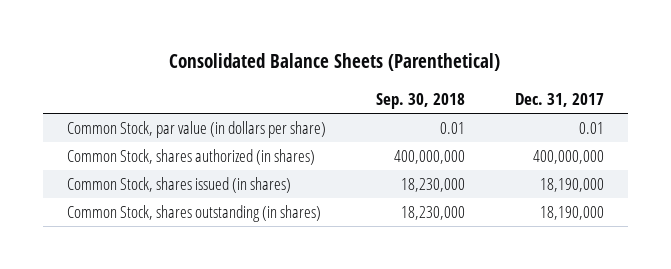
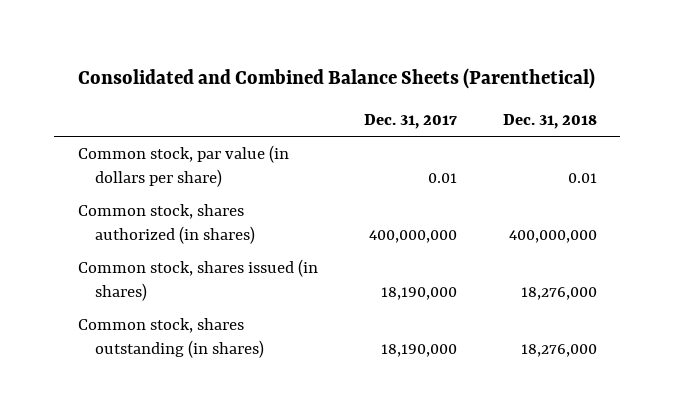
- Consolidated Balance Sheets (Parenthetical)
+ Consolidated and Combined Balance Sheets (Parenthetical)
- | Sep. 30, 2018 | Dec. 31, 2017
+ | Dec. 31, 2017 | Dec. 31, 2018
- Common Stock, par value (in dollars per share) | 0.01 | 0.01
- Common Stock, shares authorized (in shares) | 400,000,000 | 400,000,000
- Common Stock, shares issued (in shares) | 18,230,000 | 18,190,000
- Common Stock, shares outstanding (in shares) | 18,230,000 | 18,190,000
+ Common stock, par value (in dollars per share) | 0.01 | 0.01
+ Common stock, shares authorized (in shares) | 400,000,000 | 400,000,000
+ Common stock, shares issued (in shares) | 18,190,000 | 18,276,000
+ Common stock, shares outstanding (in shares) | 18,190,000 | 18,276,000

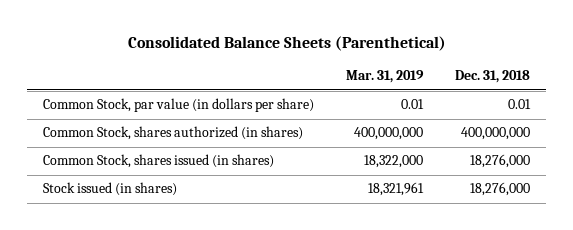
- Consolidated and Combined Balance Sheets (Parenthetical)
+ Consolidated Balance Sheets (Parenthetical)
- | Dec. 31, 2017 | Dec. 31, 2018
+ | Mar. 31, 2019 | Dec. 31, 2018
- Common stock, par value (in dollars per share) | 0.01 | 0.01
- Common stock, shares authorized (in shares) | 400,000,000 | 400,000,000
- Common stock, shares issued (in shares) | 18,190,000 | 18,276,000
- Common stock, shares outstanding (in shares) | 18,190,000 | 18,276,000
+ Common Stock, par value (in dollars per share) | 0.01 | 0.01
+ Common Stock, shares authorized (in shares) | 400,000,000 | 400,000,000
+ Common Stock, shares issued (in shares) | 18,322,000 | 18,276,000
+ Stock issued (in shares) | 18,321,961 | 18,276,000

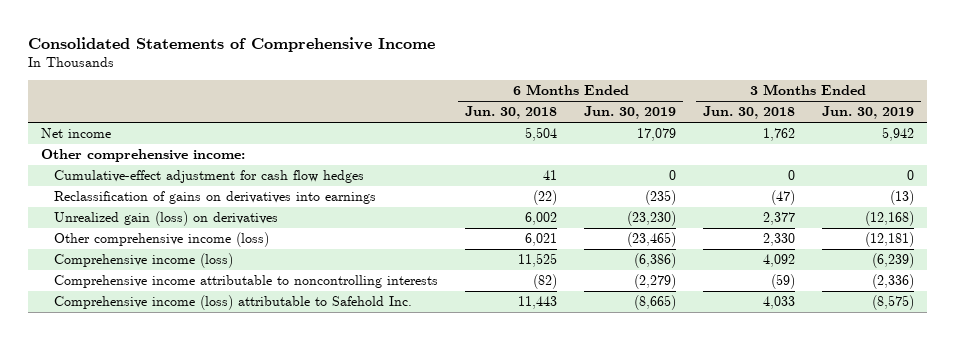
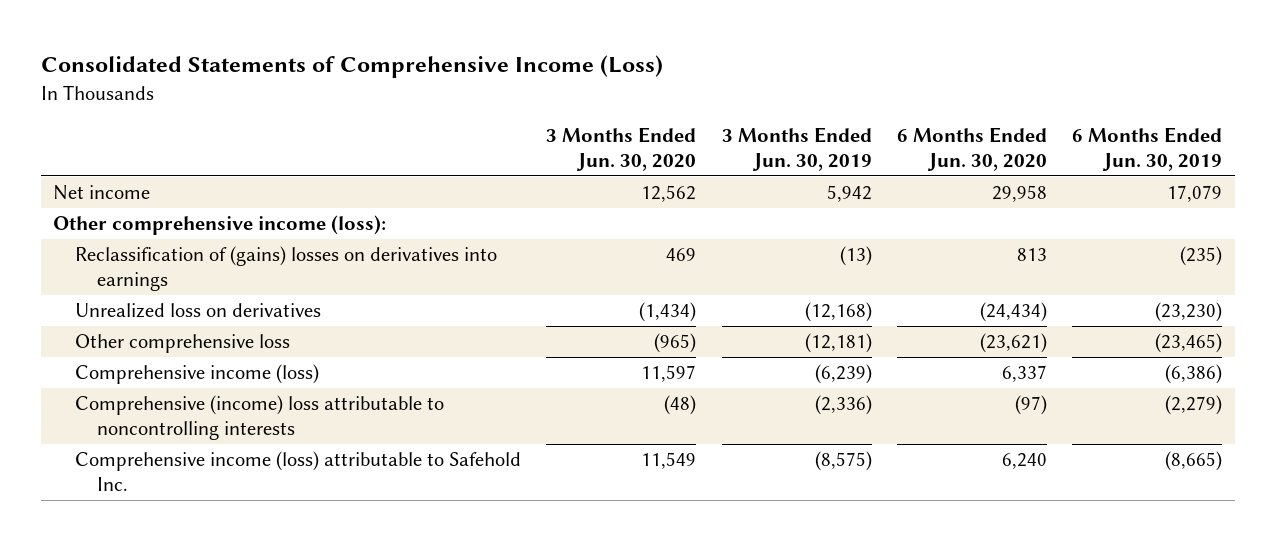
- Consolidated Statements of Comprehensive Income
+ Consolidated Statements of Comprehensive Income (Loss)
- | 6 Months Ended Jun. 30, 2018 | 6 Months Ended Jun. 30, 2019 | 3 Months Ended Jun. 30, 2018 | 3 Months Ended Jun. 30, 2019
+ | 3 Months Ended Jun. 30, 2020 | 3 Months Ended Jun. 30, 2019 | 6 Months Ended Jun. 30, 2020 | 6 Months Ended Jun. 30, 2019
- Other comprehensive income:
- Cumulative-effect adjustment for cash flow hedges | 41 | 0 | 0 | 0
- Reclassification of gains on derivatives into earnings | (22) | (235) | (47) | (13)
- Unrealized gain (loss) on derivatives | 6,002 | (23,230) | 2,377 | (12,168)
- Other comprehensive income (loss) | 6,021 | (23,465) | 2,330 | (12,181)
+ Other comprehensive income (loss):
+ Reclassification of (gains) losses on derivatives into earnings | 469 | (13) | 813 | (235)
+ Unrealized loss on derivatives | (1,434) | (12,168) | (24,434) | (23,230)
+ Other comprehensive loss | (965) | (12,181) | (23,621) | (23,465)
- Comprehensive income attributable to noncontrolling interests | (82) | (2,279) | (59) | (2,336)
+ Comprehensive (income) loss attributable to noncontrolling interests | (48) | (2,336) | (97) | (2,279)

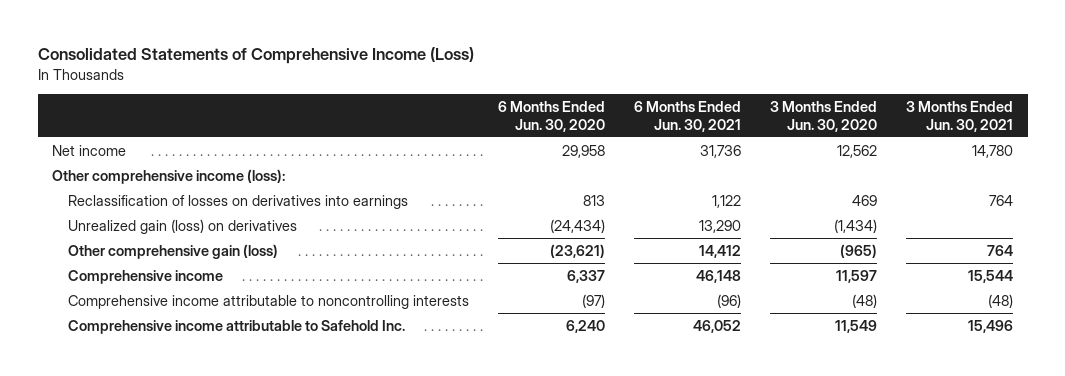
- | 3 Months Ended Jun. 30, 2020 | 3 Months Ended Jun. 30, 2019 | 6 Months Ended Jun. 30, 2020 | 6 Months Ended Jun. 30, 2019
+ | 6 Months Ended Jun. 30, 2020 | 6 Months Ended Jun. 30, 2021 | 3 Months Ended Jun. 30, 2020 | 3 Months Ended Jun. 30, 2021
- Reclassification of (gains) losses on derivatives into earnings | 469 | (13) | 813 | (235)
- Unrealized loss on derivatives | (1,434) | (12,168) | (24,434) | (23,230)
- Other comprehensive loss | (965) | (12,181) | (23,621) | (23,465)
- Comprehensive income (loss) | 11,597 | (6,239) | 6,337 | (6,386)
- Comprehensive (income) loss attributable to noncontrolling interests | (48) | (2,336) | (97) | (2,279)
- Comprehensive income (loss) attributable to Safehold Inc. | 11,549 | (8,575) | 6,240 | (8,665)
+ Reclassification of losses on derivatives into earnings | 813 | 1,122 | 469 | 764
+ Unrealized gain (loss) on derivatives | (24,434) | 13,290 | (1,434) |
+ Other comprehensive gain (loss) | (23,621) | 14,412 | (965) | 764
+ Comprehensive income | 6,337 | 46,148 | 11,597 | 15,544
+ Comprehensive income attributable to noncontrolling interests | (97) | (96) | (48) | (48)
+ Comprehensive income attributable to Safehold Inc. | 6,240 | 46,052 | 11,549 | 15,496

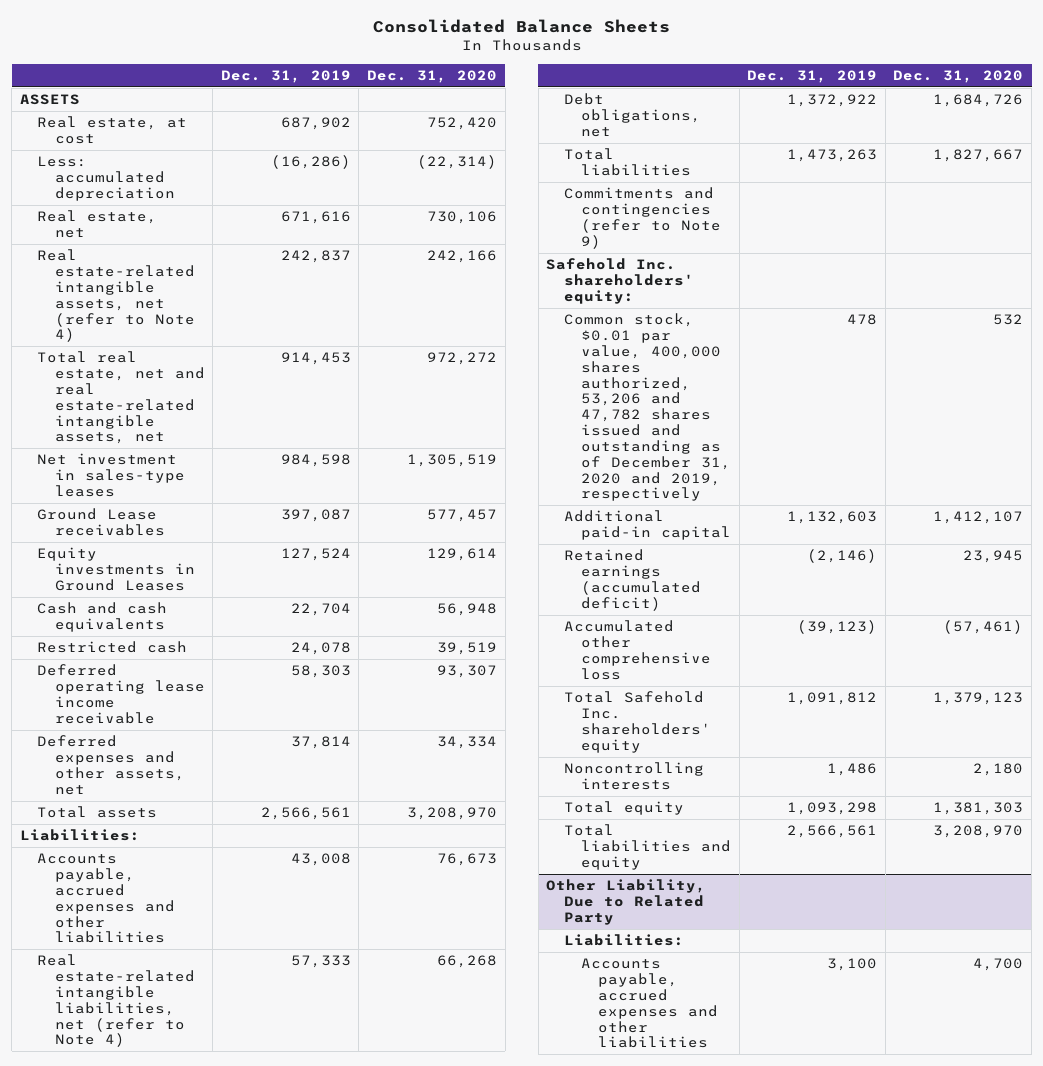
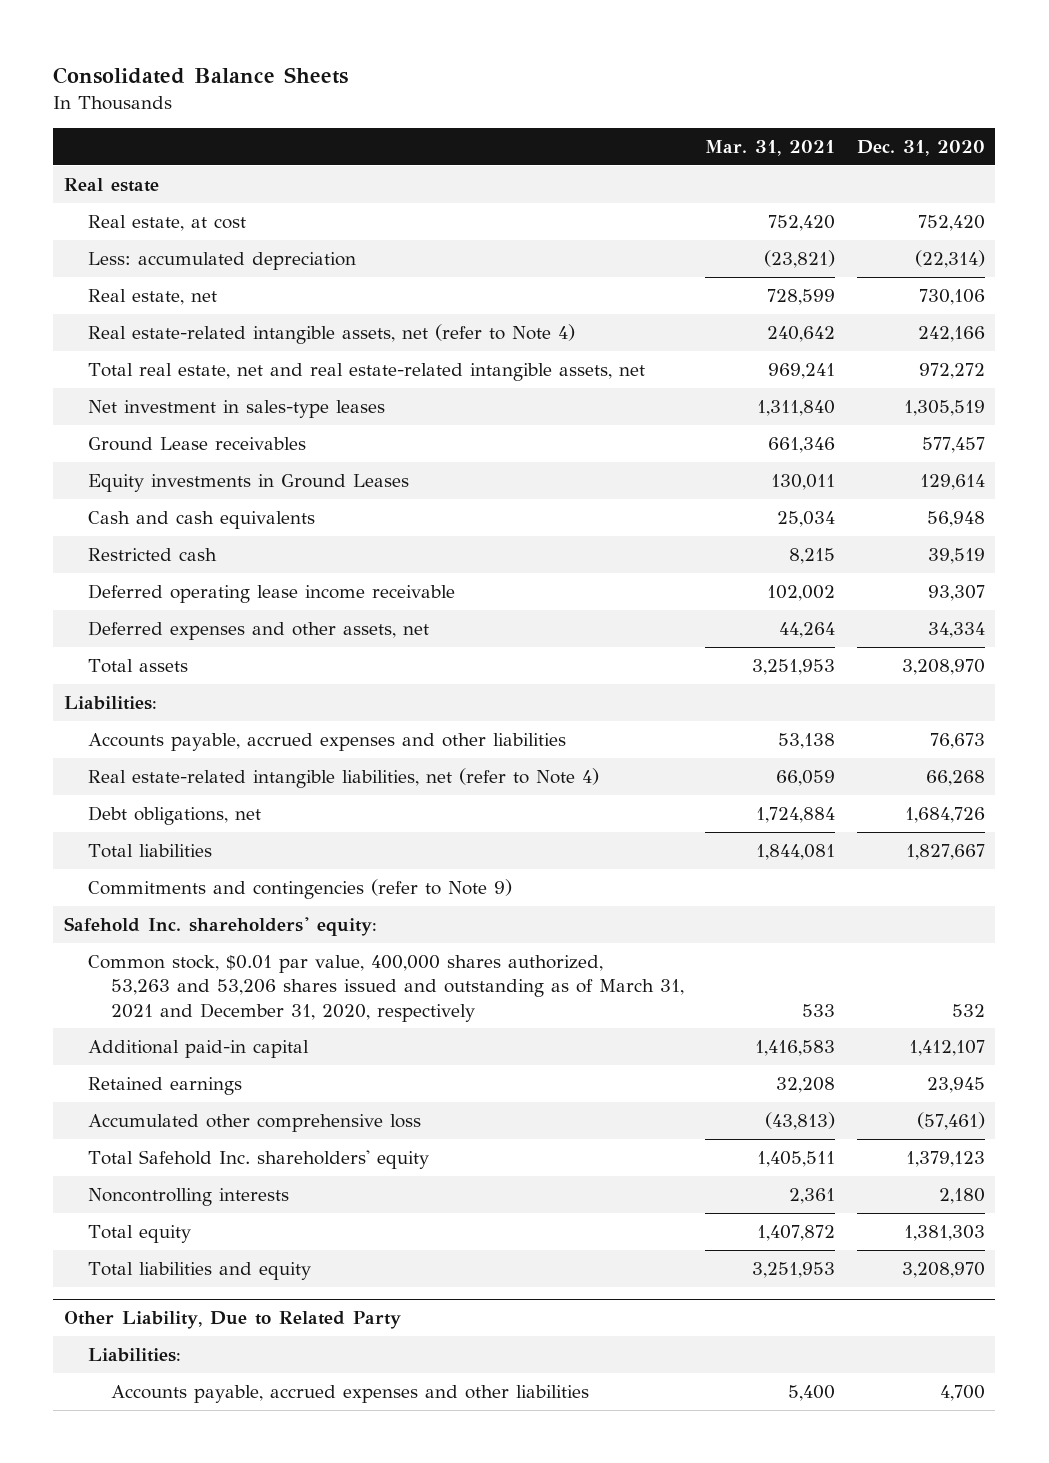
- | Dec. 31, 2019 | Dec. 31, 2020
+ | Mar. 31, 2021 | Dec. 31, 2020
- ASSETS
+ Real estate
- Common stock, $0.01 par value, 400,000 shares authorized, 53,206 and 47,782 shares issued and outstanding as of December 31, 2020 and 2019, respectively | 478 | 532
+ Common stock, $0.01 par value, 400,000 shares authorized, 53,263 and 53,206 shares issued and outstanding as of March 31, 2021 and December 31, 2020, respectively | 533 | 532
- Retained earnings (accumulated deficit) | (2,146) | 23,945
+ Retained earnings | 32,208 | 23,945

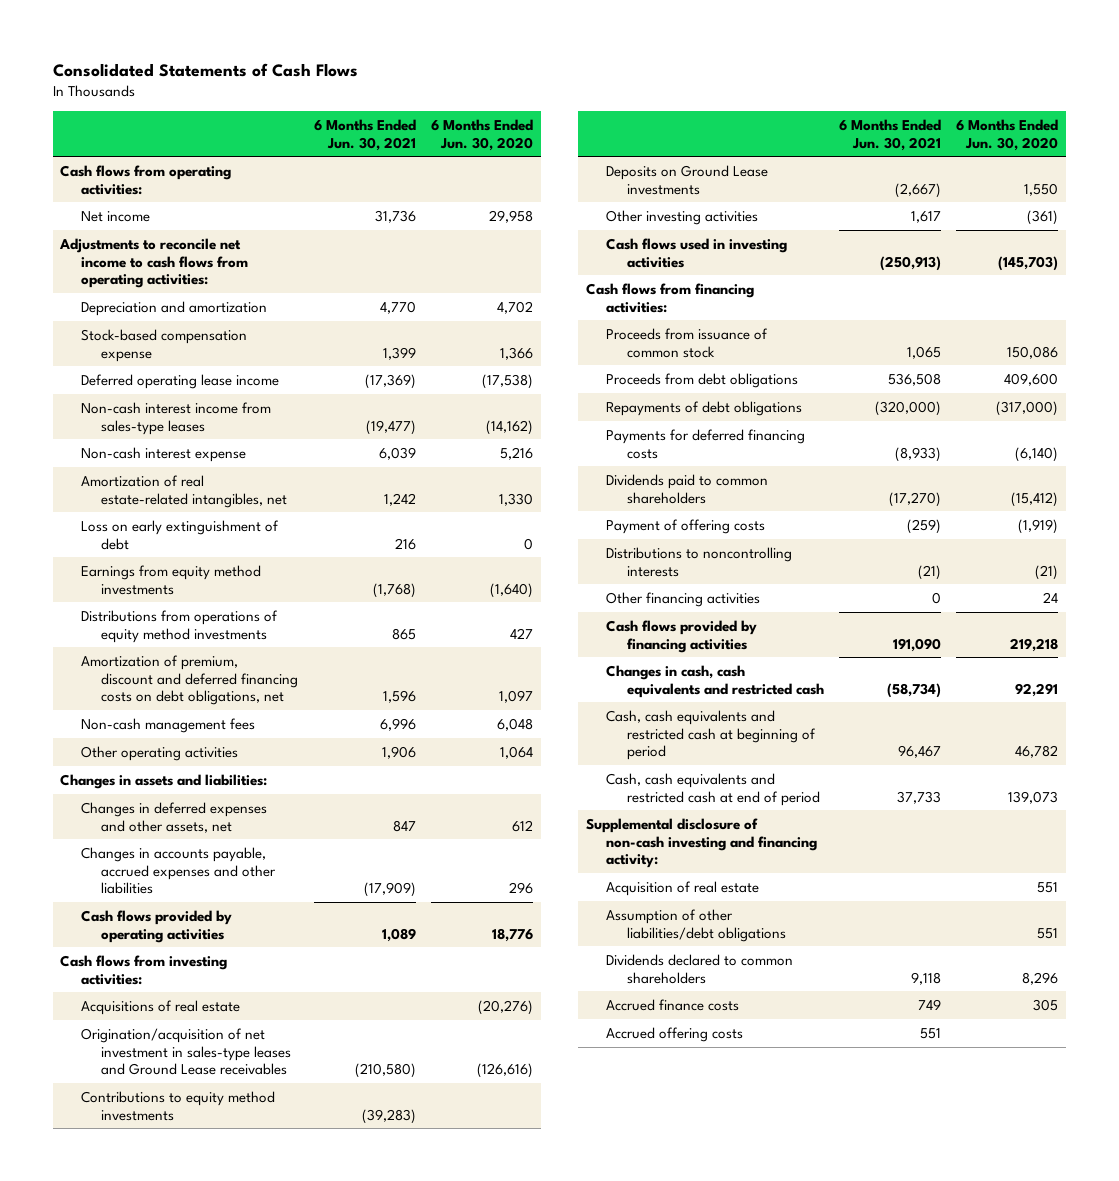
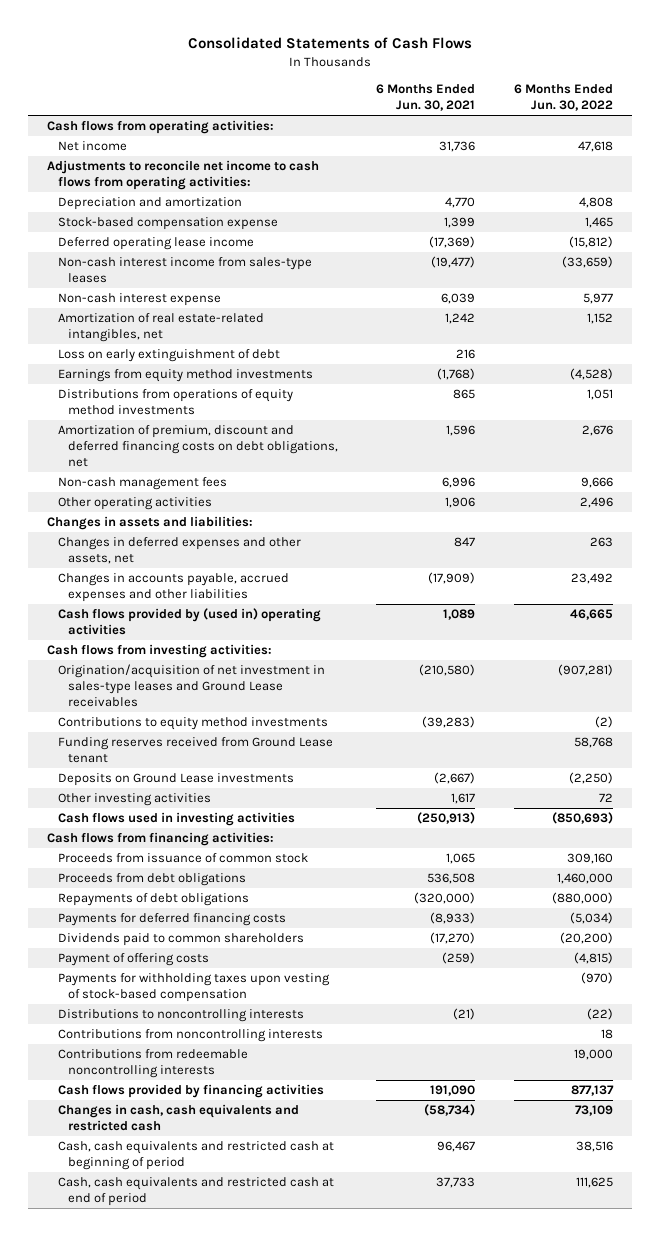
- | 6 Months Ended Jun. 30, 2021 | 6 Months Ended Jun. 30, 2020
+ | 6 Months Ended Jun. 30, 2021 | 6 Months Ended Jun. 30, 2022
- Cash flows provided by operating activities | 1,089 | 18,776
+ Cash flows provided by (used in) operating activities | 1,089 | 46,665
- Acquisitions of real estate | | (20,276)
+ Funding reserves received from Ground Lease tenant | | 58,768
+ Payments for withholding taxes upon vesting of stock-based compensation | | (970)
- Other financing activities | 0 | 24
+ Contributions from noncontrolling interests | | 18
+ Contributions from redeemable noncontrolling interests | | 19,000
- Supplemental disclosure of non-cash investing and financing activity:
- Acquisition of real estate | | 551
- Assumption of other liabilities/debt obligations | | 551
- Dividends declared to common shareholders | 9,118 | 8,296
- Accrued finance costs | 749 | 305
- Accrued offering costs | 551 |

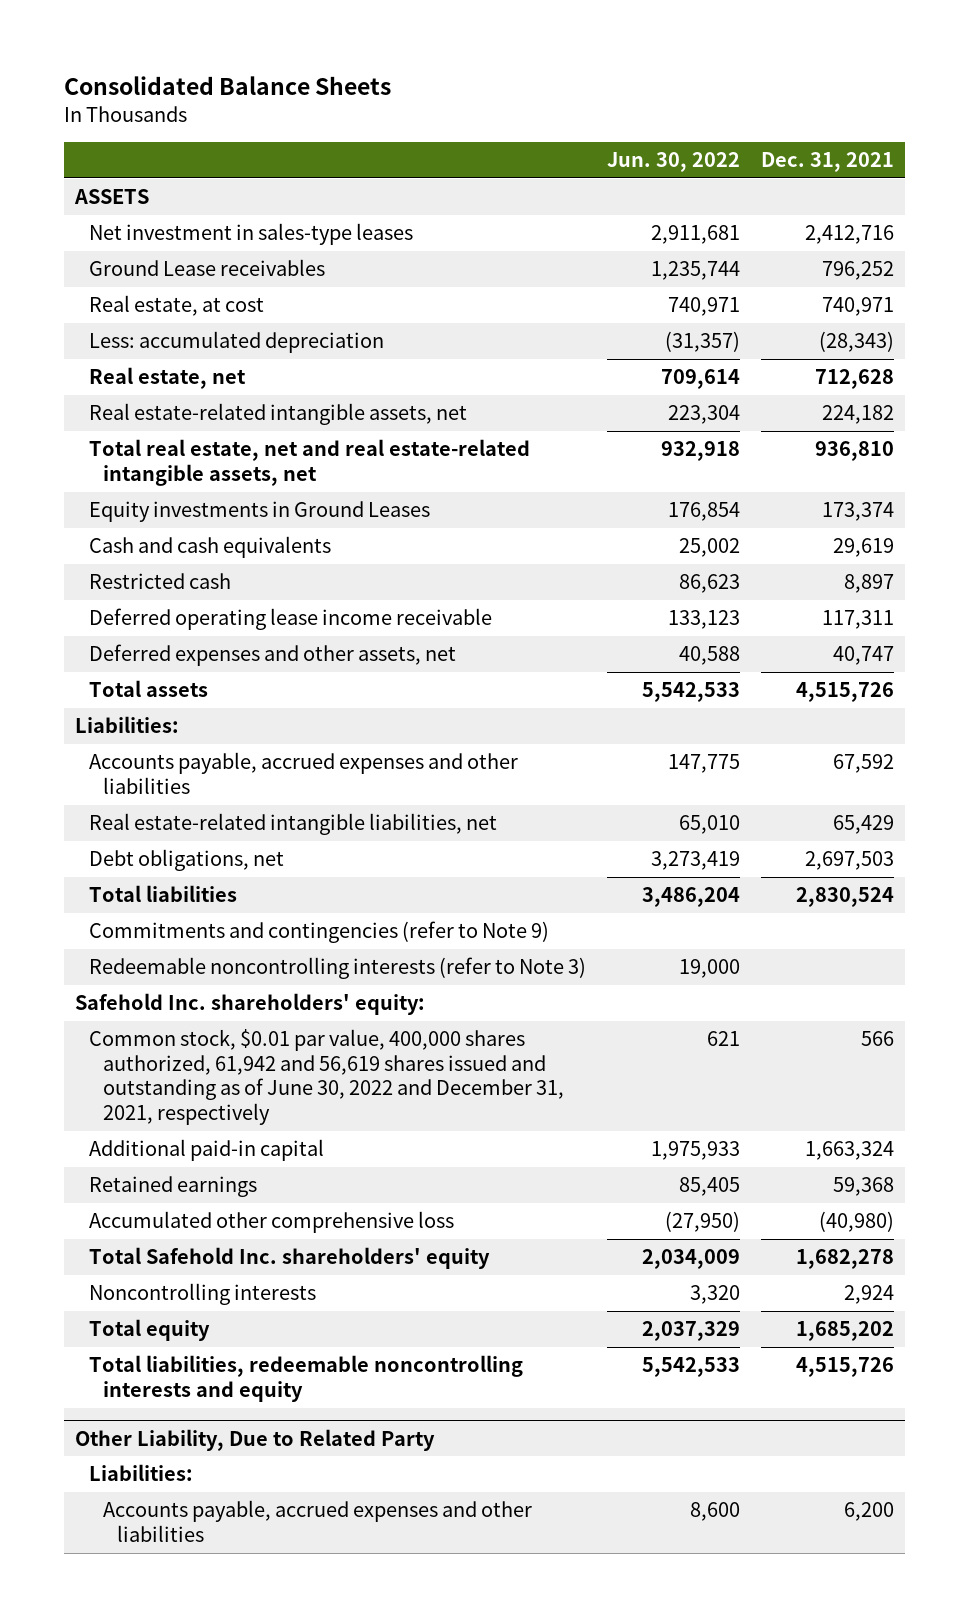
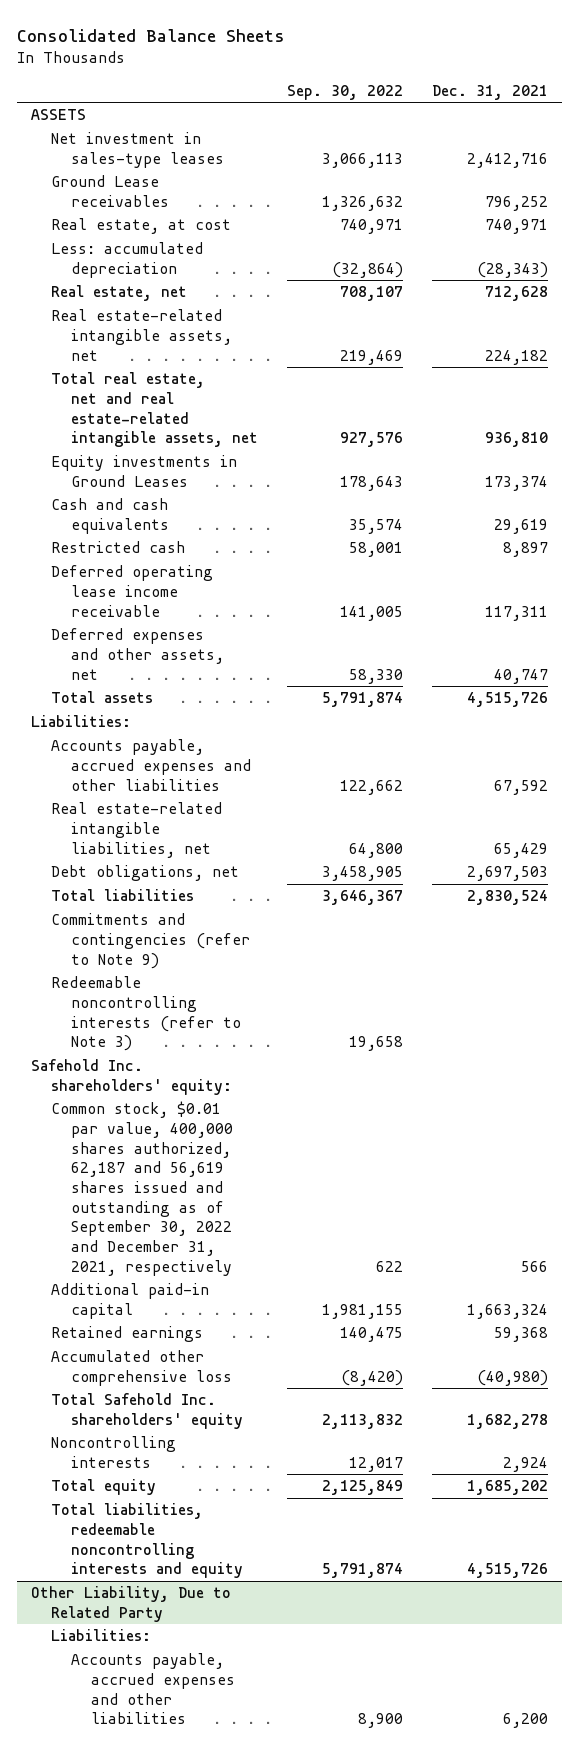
- | Jun. 30, 2022 | Dec. 31, 2021
+ | Sep. 30, 2022 | Dec. 31, 2021
- Common stock, $0.01 par value, 400,000 shares authorized, 61,942 and 56,619 shares issued and outstanding as of June 30, 2022 and December 31, 2021, respectively | 621 | 566
+ Common stock, $0.01 par value, 400,000 shares authorized, 62,187 and 56,619 shares issued and outstanding as of September 30, 2022 and December 31, 2021, respectively | 622 | 566

